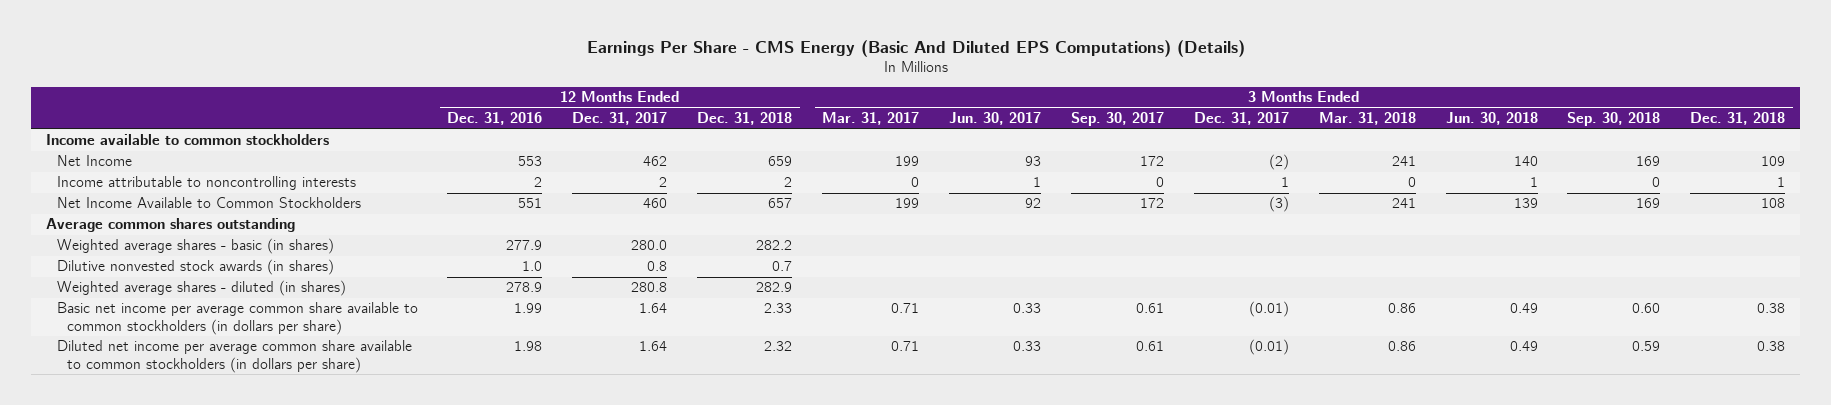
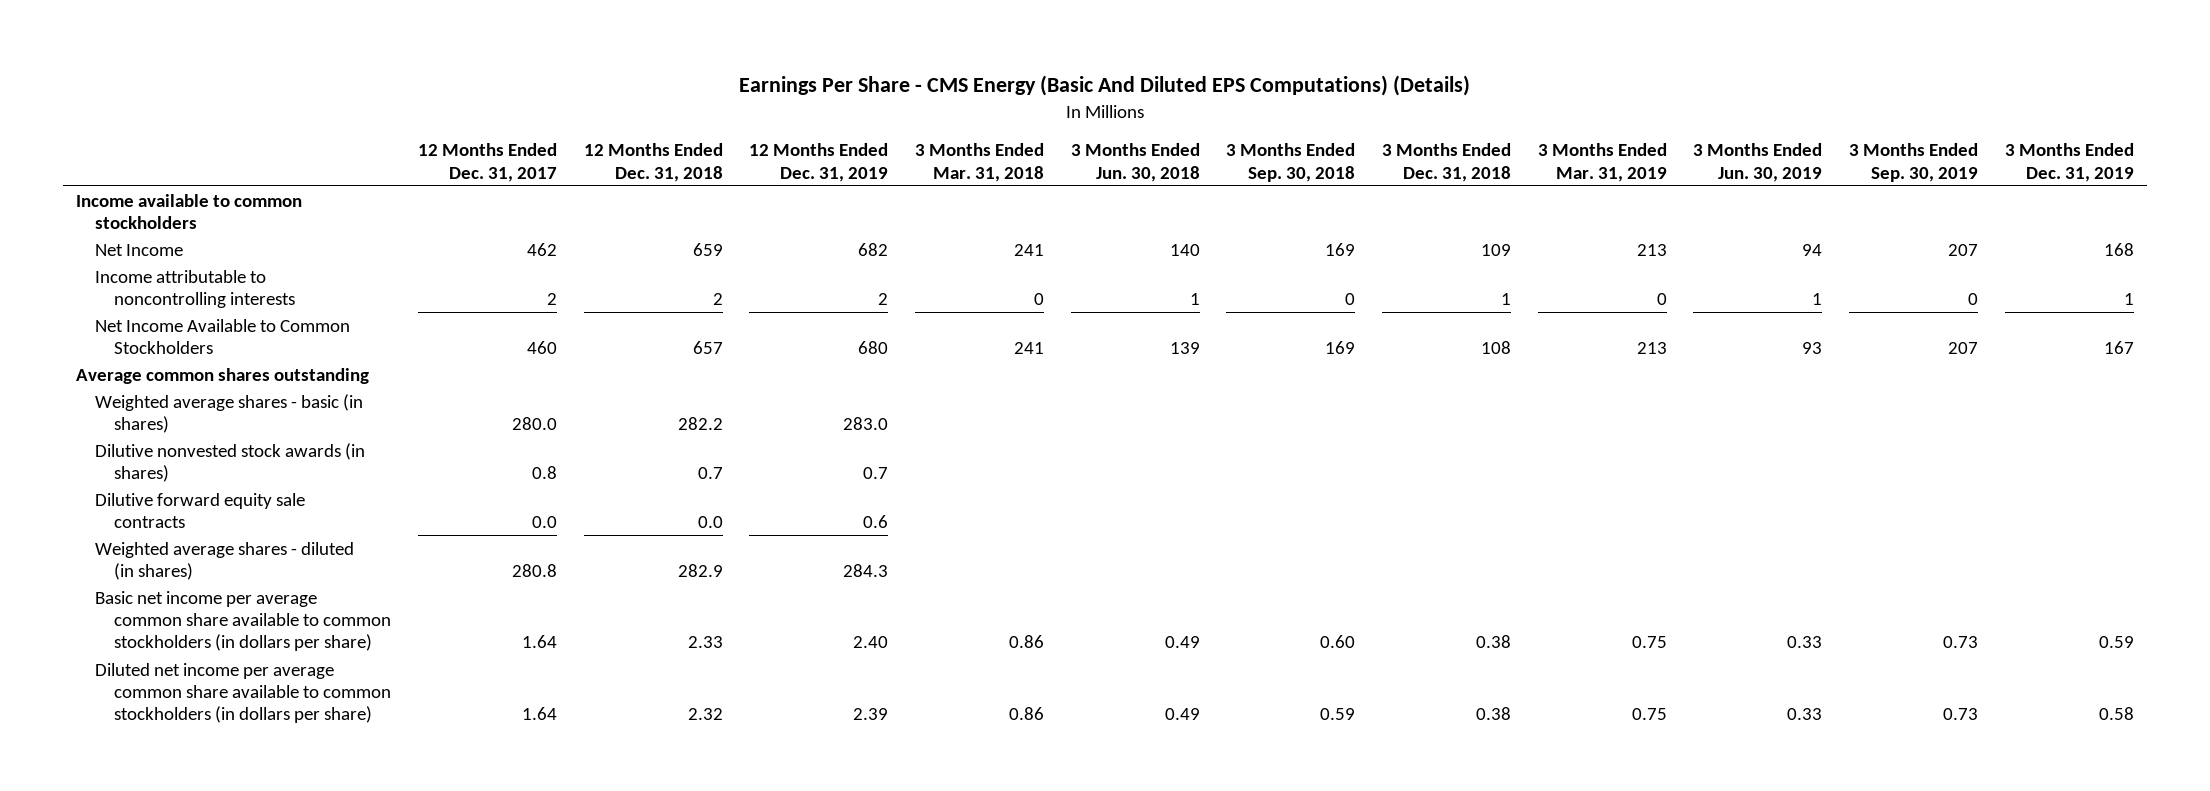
- | 12 Months Ended Dec. 31, 2016 | 12 Months Ended Dec. 31, 2017 | 12 Months Ended Dec. 31, 2018 | 3 Months Ended Mar. 31, 2017 | 3 Months Ended Jun. 30, 2017 | 3 Months Ended Sep. 30, 2017 | 3 Months Ended Dec. 31, 2017 | 3 Months Ended Mar. 31, 2018 | 3 Months Ended Jun. 30, 2018 | 3 Months Ended Sep. 30, 2018 | 3 Months Ended Dec. 31, 2018
+ | 12 Months Ended Dec. 31, 2017 | 12 Months Ended Dec. 31, 2018 | 12 Months Ended Dec. 31, 2019 | 3 Months Ended Mar. 31, 2018 | 3 Months Ended Jun. 30, 2018 | 3 Months Ended Sep. 30, 2018 | 3 Months Ended Dec. 31, 2018 | 3 Months Ended Mar. 31, 2019 | 3 Months Ended Jun. 30, 2019 | 3 Months Ended Sep. 30, 2019 | 3 Months Ended Dec. 31, 2019
+ Dilutive forward equity sale contracts | 0.0 | 0.0 | 0.6 | | | | | | | |

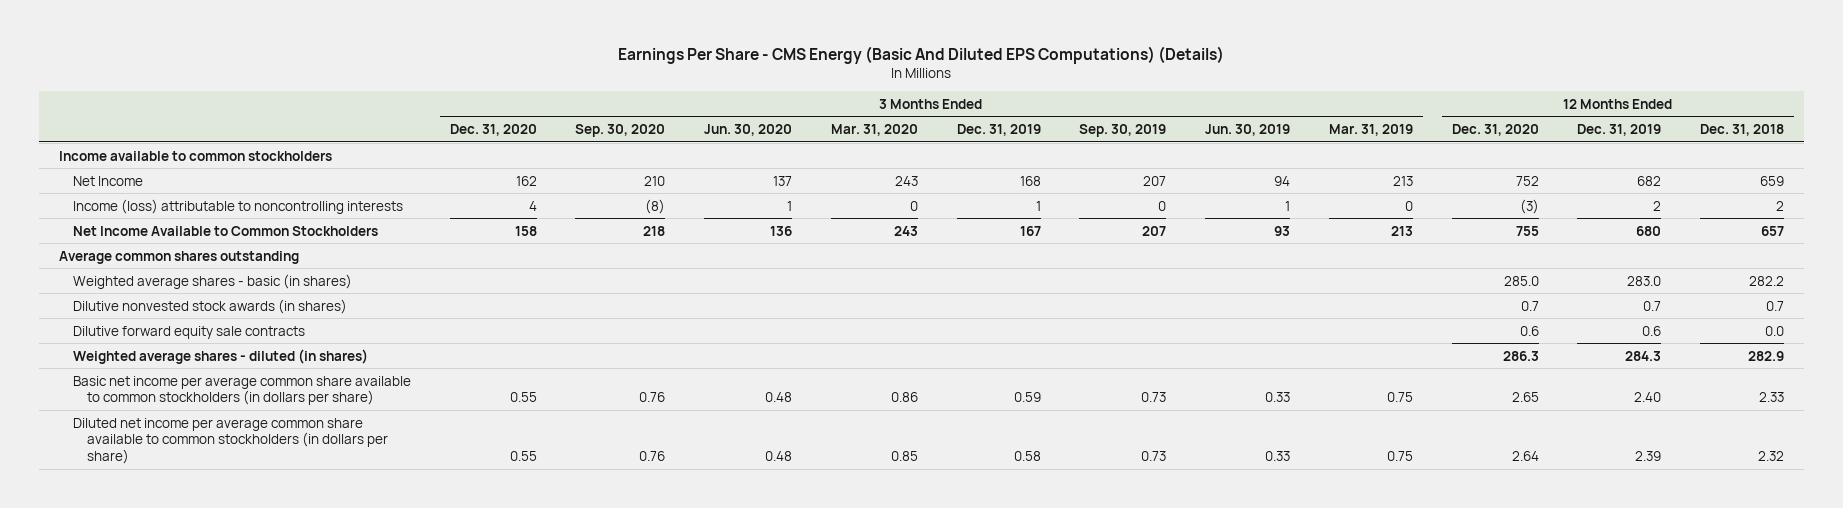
- | 12 Months Ended Dec. 31, 2017 | 12 Months Ended Dec. 31, 2018 | 12 Months Ended Dec. 31, 2019 | 3 Months Ended Mar. 31, 2018 | 3 Months Ended Jun. 30, 2018 | 3 Months Ended Sep. 30, 2018 | 3 Months Ended Dec. 31, 2018 | 3 Months Ended Mar. 31, 2019 | 3 Months Ended Jun. 30, 2019 | 3 Months Ended Sep. 30, 2019 | 3 Months Ended Dec. 31, 2019
+ | 3 Months Ended Dec. 31, 2020 | 3 Months Ended Sep. 30, 2020 | 3 Months Ended Jun. 30, 2020 | 3 Months Ended Mar. 31, 2020 | 3 Months Ended Dec. 31, 2019 | 3 Months Ended Sep. 30, 2019 | 3 Months Ended Jun. 30, 2019 | 3 Months Ended Mar. 31, 2019 | 12 Months Ended Dec. 31, 2020 | 12 Months Ended Dec. 31, 2019 | 12 Months Ended Dec. 31, 2018
- Income attributable to noncontrolling interests | 2 | 2 | 2 | 0 | 1 | 0 | 1 | 0 | 1 | 0 | 1
+ Income (loss) attributable to noncontrolling interests | 4 | (8) | 1 | 0 | 1 | 0 | 1 | 0 | (3) | 2 | 2

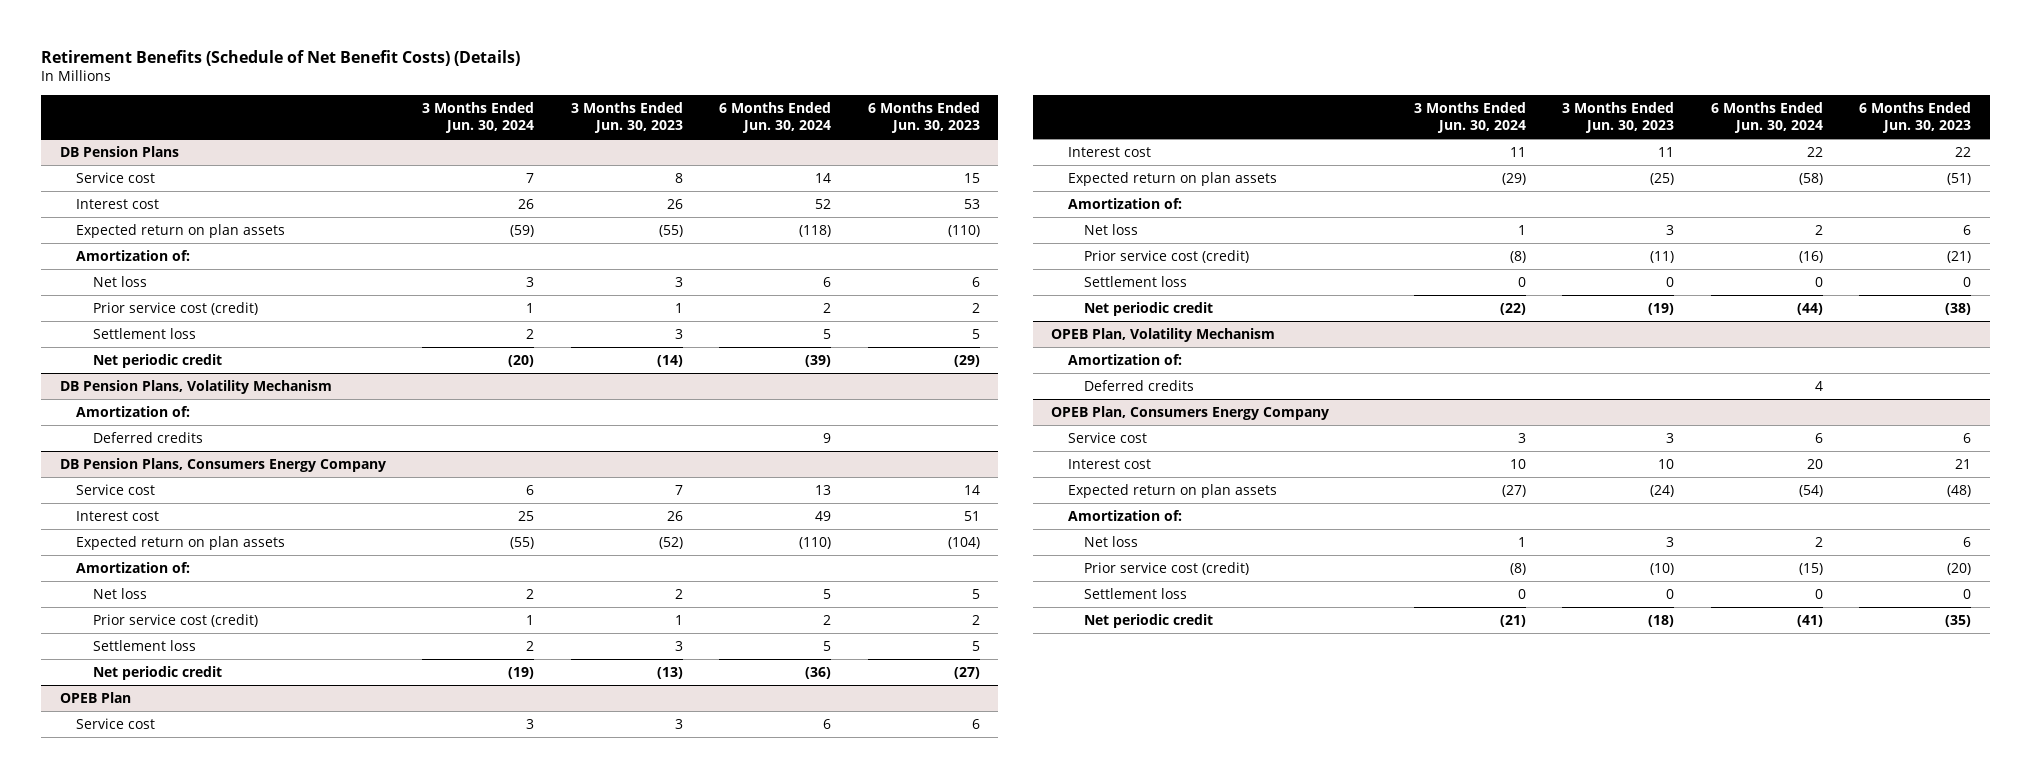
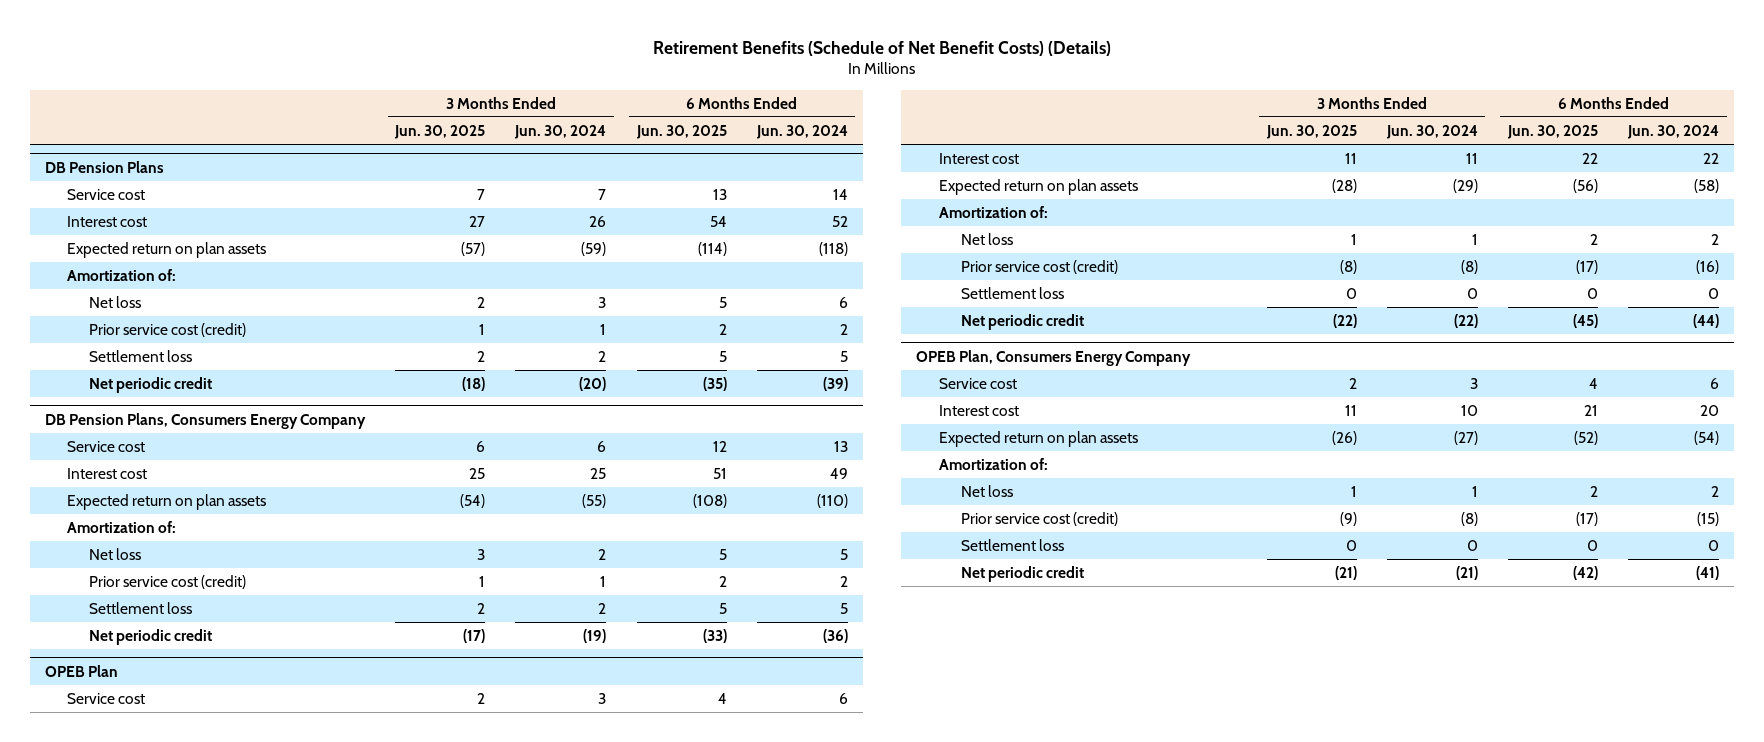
- | 3 Months Ended Jun. 30, 2024 | 3 Months Ended Jun. 30, 2023 | 6 Months Ended Jun. 30, 2024 | 6 Months Ended Jun. 30, 2023
+ | 3 Months Ended Jun. 30, 2025 | 3 Months Ended Jun. 30, 2024 | 6 Months Ended Jun. 30, 2025 | 6 Months Ended Jun. 30, 2024
- DB Pension Plans, Volatility Mechanism
- Amortization of:
- Deferred credits | | | 9 |
- OPEB Plan, Volatility Mechanism
- Amortization of:
- Deferred credits | | | 4 |

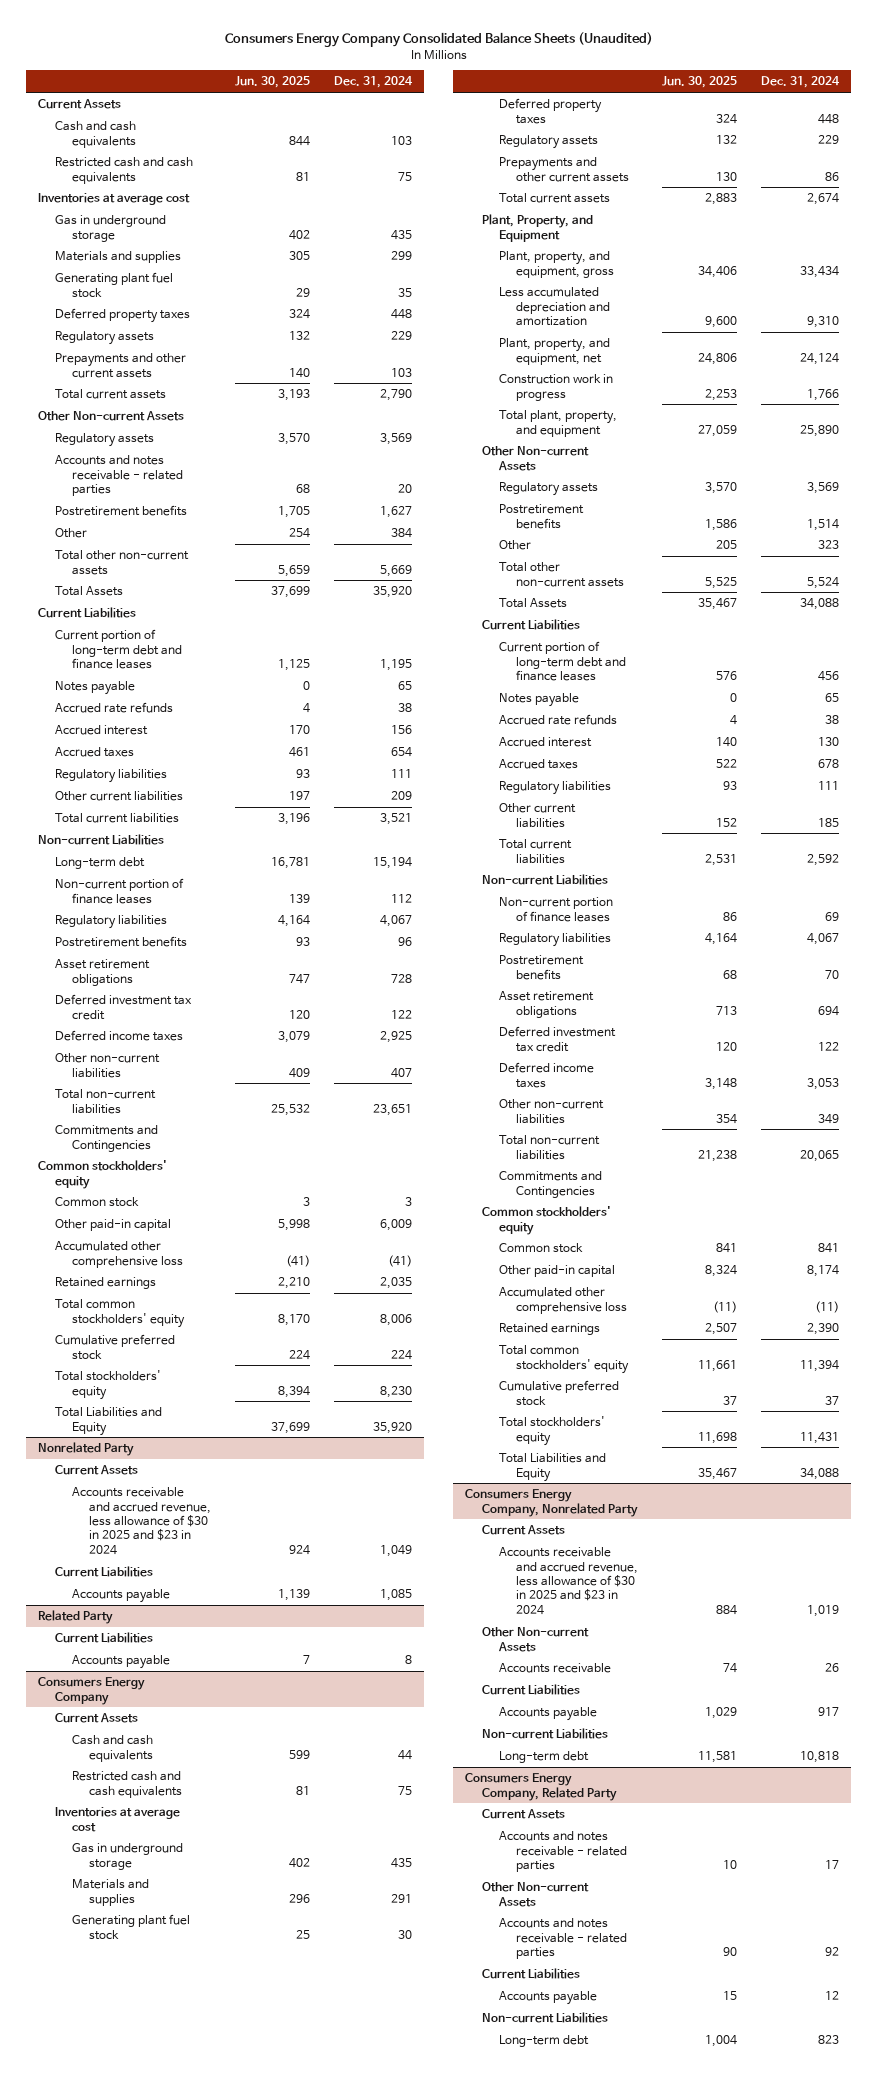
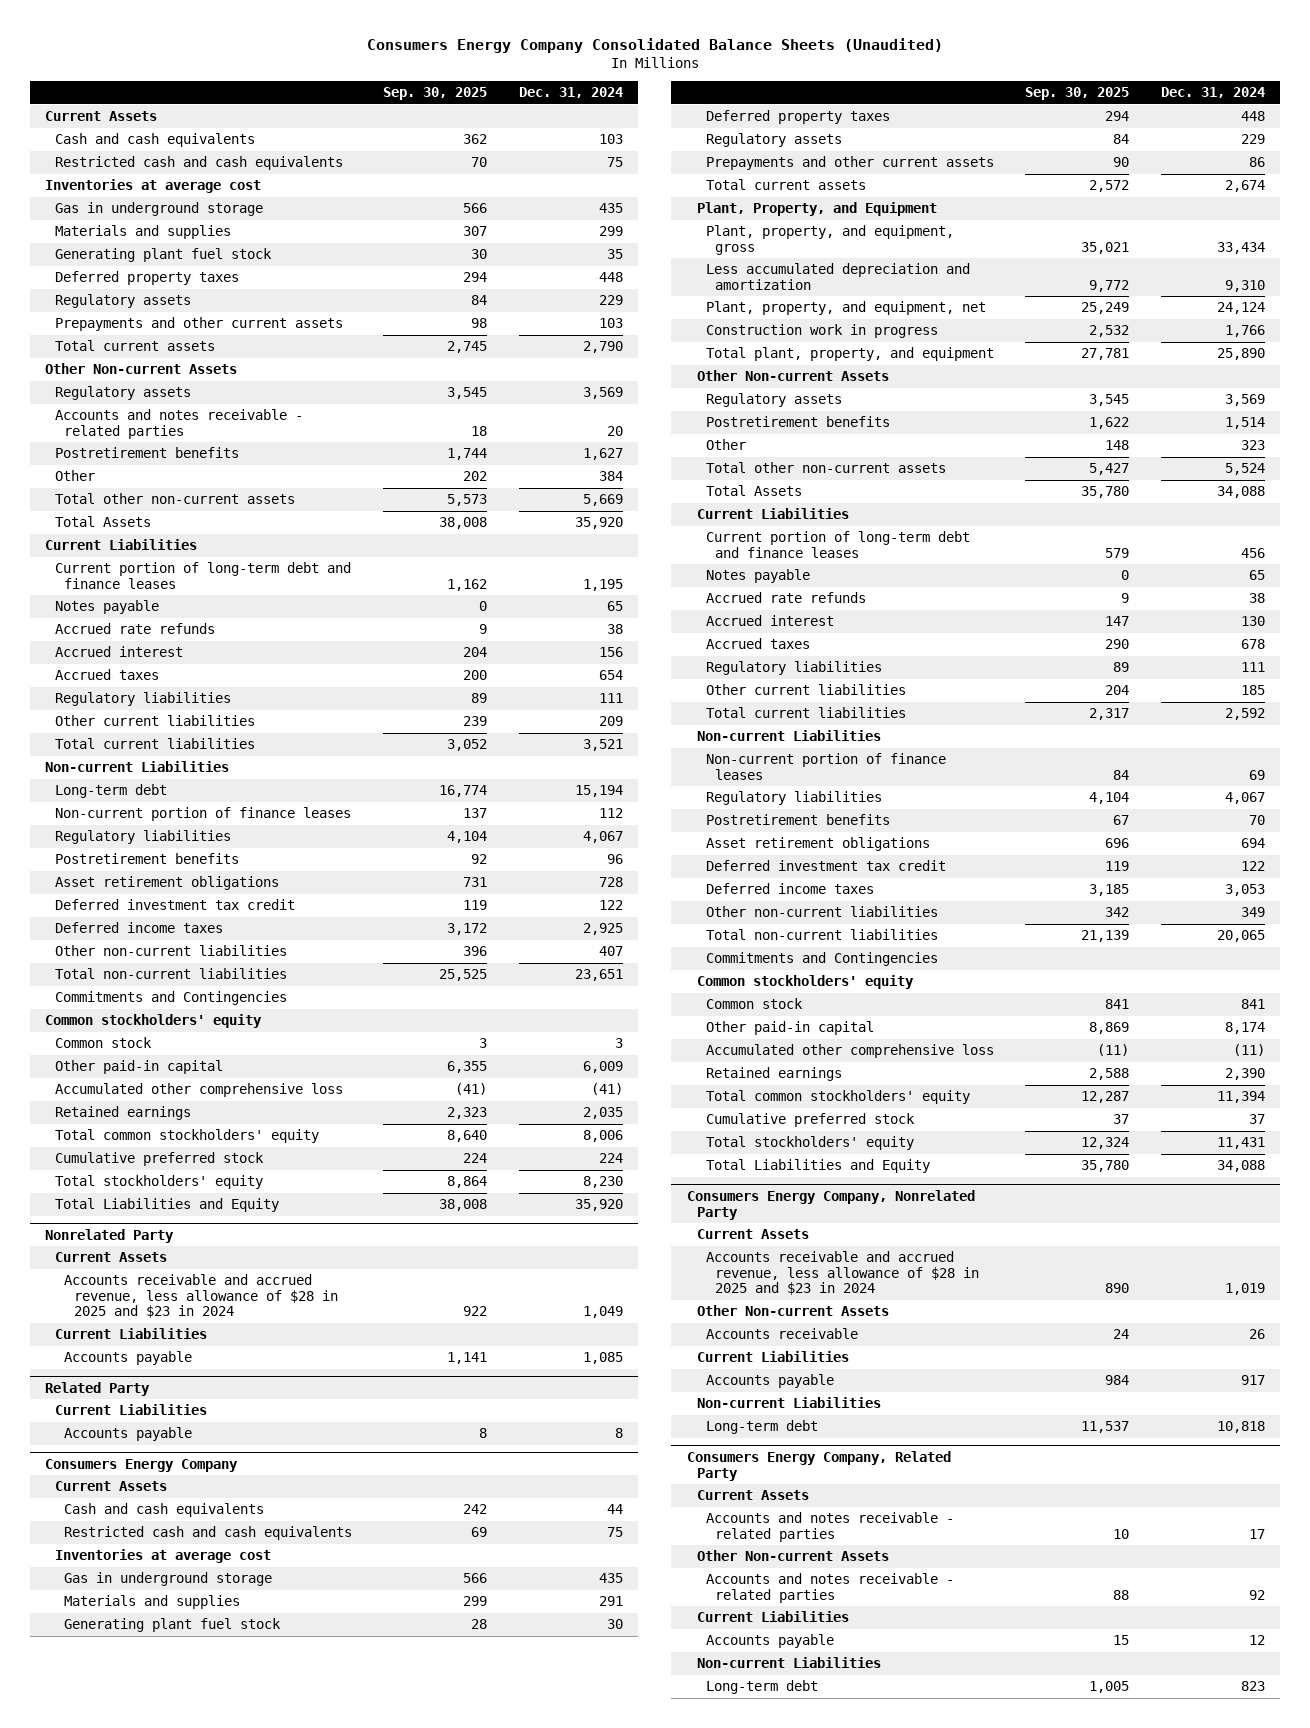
- | Jun. 30, 2025 | Dec. 31, 2024
+ | Sep. 30, 2025 | Dec. 31, 2024
@ Nonrelated Party
- Accounts receivable and accrued revenue, less allowance of $30 in 2025 and $23 in 2024 | 924 | 1,049
+ Accounts receivable and accrued revenue, less allowance of $28 in 2025 and $23 in 2024 | 922 | 1,049
@ Consumers Energy Company, Nonrelated Party
- Accounts receivable and accrued revenue, less allowance of $30 in 2025 and $23 in 2024 | 884 | 1,019
+ Accounts receivable and accrued revenue, less allowance of $28 in 2025 and $23 in 2024 | 890 | 1,019

